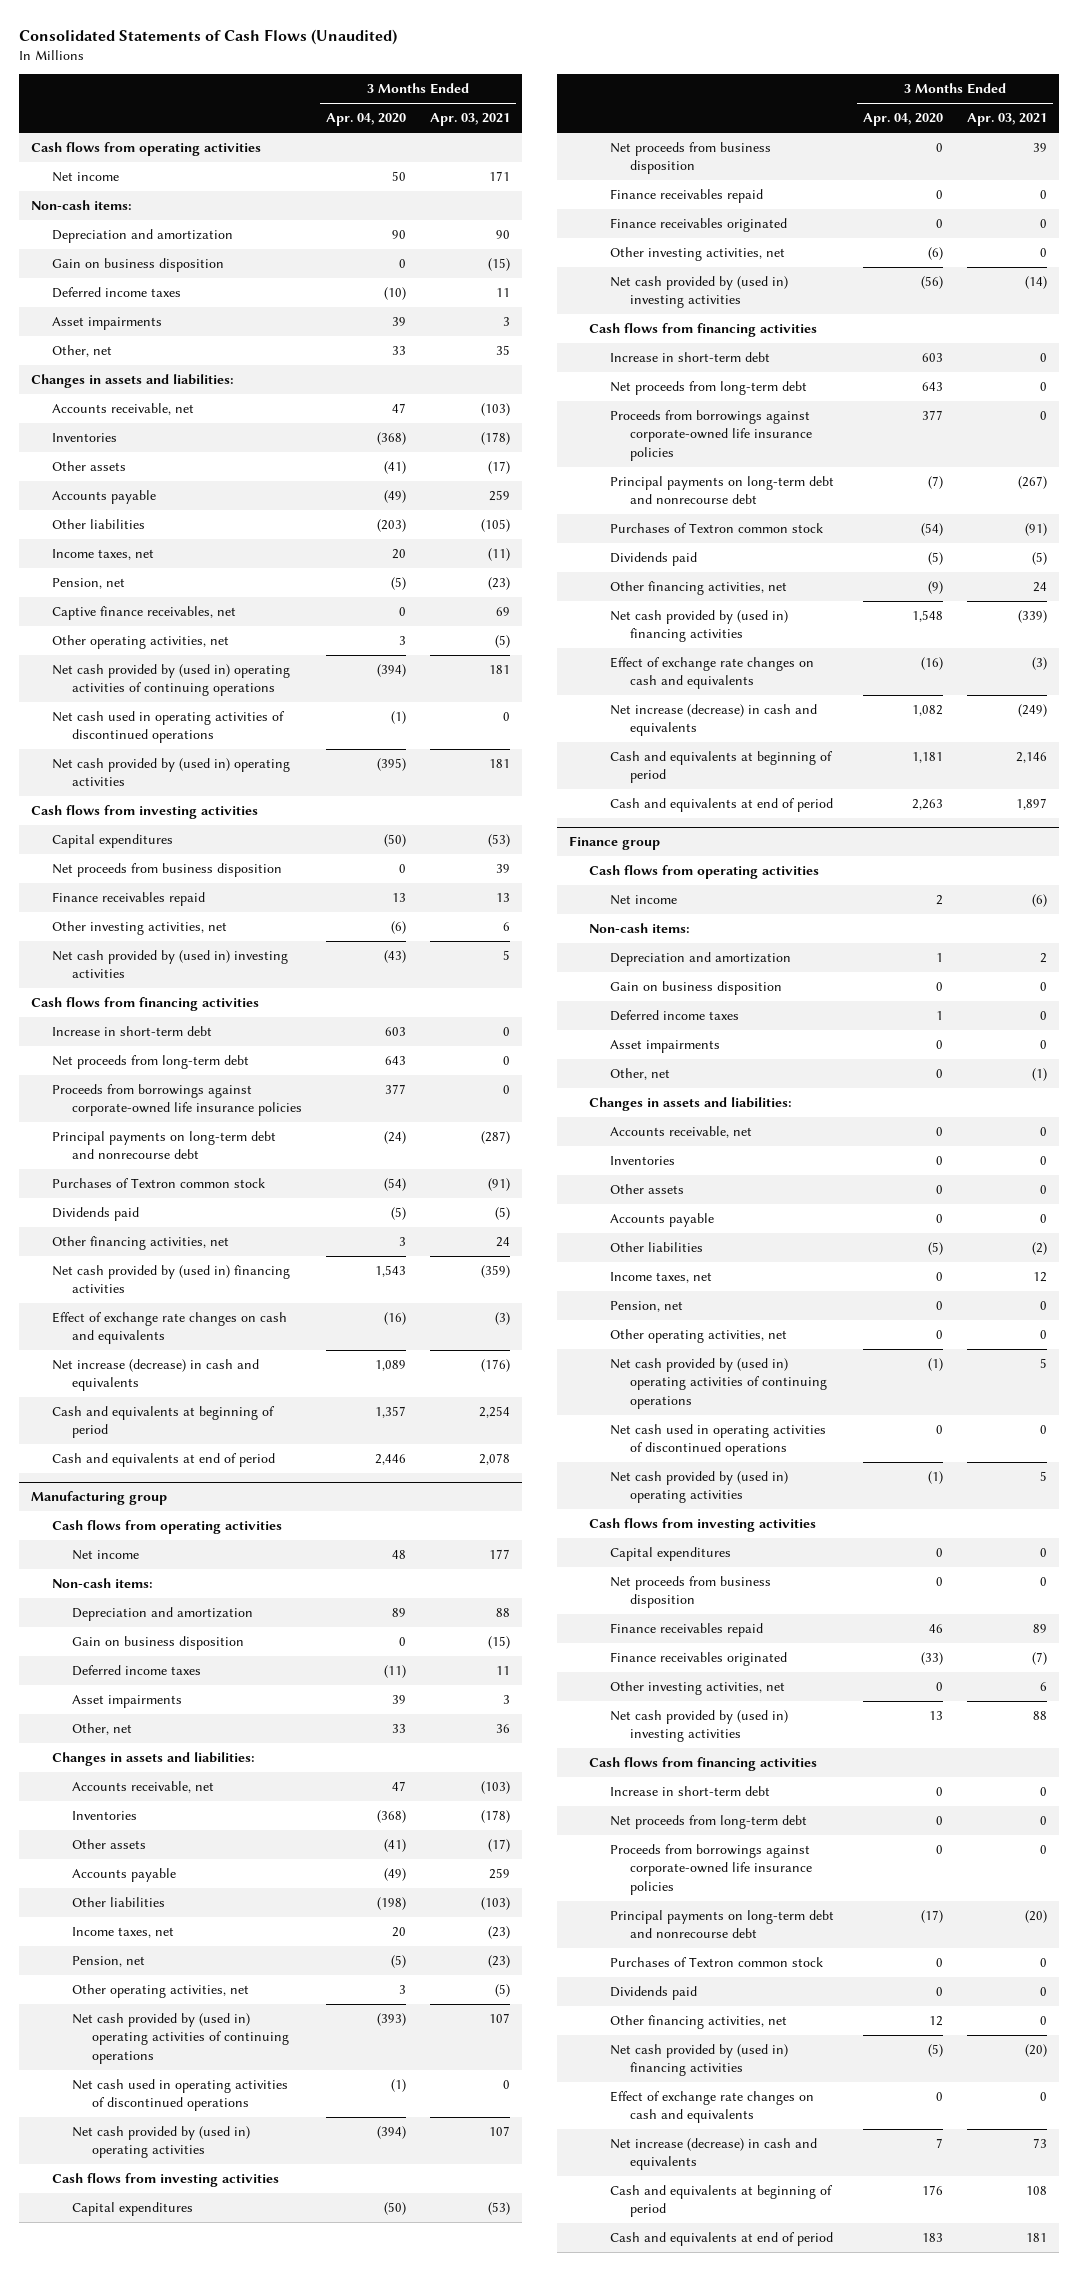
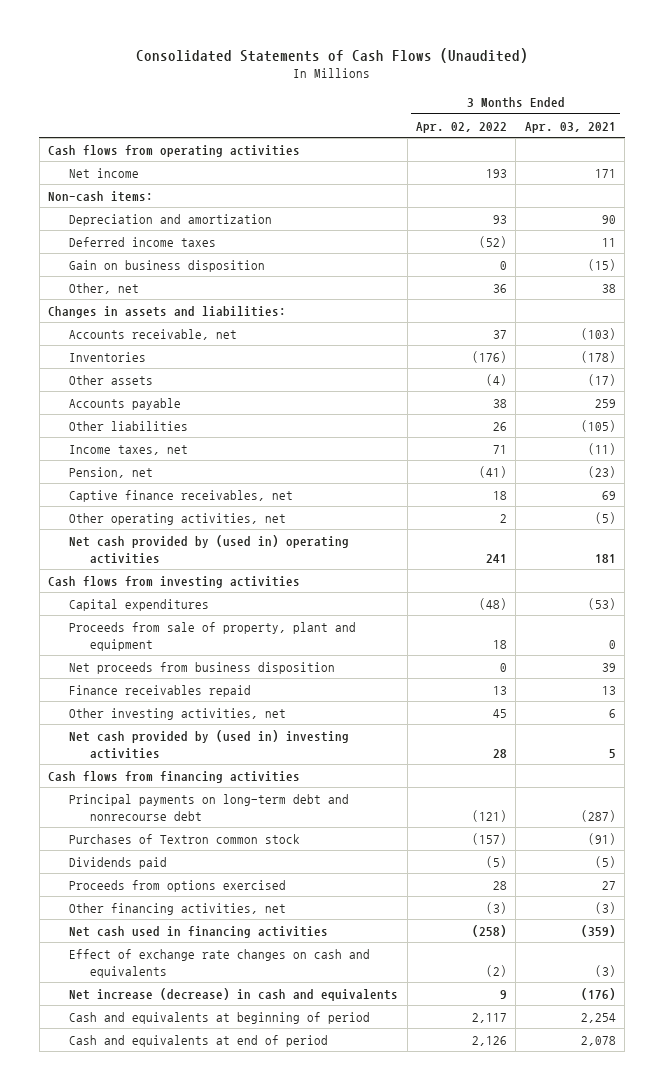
- | 3 Months Ended Apr. 04, 2020 | 3 Months Ended Apr. 03, 2021
+ | 3 Months Ended Apr. 02, 2022 | 3 Months Ended Apr. 03, 2021
- Asset impairments | 39 | 3
- Other, net | 33 | 35
moved down: Gain on business disposition | 0 | (15)
+ Other, net | 36 | 38
- Net cash provided by (used in) operating activities of continuing operations | (394) | 181
- Net cash used in operating activities of discontinued operations | (1) | 0
+ Proceeds from sale of property, plant and equipment | 18 | 0
- Increase in short-term debt | 603 | 0
- Net proceeds from long-term debt | 643 | 0
- Proceeds from borrowings against corporate-owned life insurance policies | 377 | 0
- Other financing activities, net | 3 | 24
- Net cash provided by (used in) financing activities | 1,543 | (359)
+ Proceeds from options exercised | 28 | 27
+ Other financing activities, net | (3) | (3)
+ Net cash used in financing activities | (258) | (359)
- Manufacturing group
- Cash flows from operating activities
- Net income | 48 | 177
- Non-cash items:
- Depreciation and amortization | 89 | 88
- Gain on business disposition | 0 | (15)
- Deferred income taxes | (11) | 11
- Asset impairments | 39 | 3
- Other, net | 33 | 36
- Changes in assets and liabilities:
- Accounts receivable, net | 47 | (103)
- Inventories | (368) | (178)
- Other assets | (41) | (17)
- Accounts payable | (49) | 259
- Other liabilities | (198) | (103)
- Income taxes, net | 20 | (23)
- Pension, net | (5) | (23)
- Other operating activities, net | 3 | (5)
- Net cash provided by (used in) operating activities of continuing operations | (393) | 107
- Net cash used in operating activities of discontinued operations | (1) | 0
- Net cash provided by (used in) operating activities | (394) | 107
- Cash flows from investing activities
- Capital expenditures | (50) | (53)
- Net proceeds from business disposition | 0 | 39
- Finance receivables repaid | 0 | 0
- Finance receivables originated | 0 | 0
- Other investing activities, net | (6) | 0
- Net cash provided by (used in) investing activities | (56) | (14)
- Cash flows from financing activities
- Increase in short-term debt | 603 | 0
- Net proceeds from long-term debt | 643 | 0
- Proceeds from borrowings against corporate-owned life insurance policies | 377 | 0
- Principal payments on long-term debt and nonrecourse debt | (7) | (267)
- Purchases of Textron common stock | (54) | (91)
- Dividends paid | (5) | (5)
- Other financing activities, net | (9) | 24
- Net cash provided by (used in) financing activities | 1,548 | (339)
- Effect of exchange rate changes on cash and equivalents | (16) | (3)
- Net increase (decrease) in cash and equivalents | 1,082 | (249)
- Cash and equivalents at beginning of period | 1,181 | 2,146
- Cash and equivalents at end of period | 2,263 | 1,897
- Finance group
- Cash flows from operating activities
- Net income | 2 | (6)
- Non-cash items:
- Depreciation and amortization | 1 | 2
- Gain on business disposition | 0 | 0
- Deferred income taxes | 1 | 0
- Asset impairments | 0 | 0
- Other, net | 0 | (1)
- Changes in assets and liabilities:
- Accounts receivable, net | 0 | 0
- Inventories | 0 | 0
- Other assets | 0 | 0
- Accounts payable | 0 | 0
- Other liabilities | (5) | (2)
- Income taxes, net | 0 | 12
- Pension, net | 0 | 0
- Other operating activities, net | 0 | 0
- Net cash provided by (used in) operating activities of continuing operations | (1) | 5
- Net cash used in operating activities of discontinued operations | 0 | 0
- Net cash provided by (used in) operating activities | (1) | 5
- Cash flows from investing activities
- Capital expenditures | 0 | 0
- Net proceeds from business disposition | 0 | 0
- Finance receivables repaid | 46 | 89
- Finance receivables originated | (33) | (7)
- Other investing activities, net | 0 | 6
- Net cash provided by (used in) investing activities | 13 | 88
- Cash flows from financing activities
- Increase in short-term debt | 0 | 0
- Net proceeds from long-term debt | 0 | 0
- Proceeds from borrowings against corporate-owned life insurance policies | 0 | 0
- Principal payments on long-term debt and nonrecourse debt | (17) | (20)
- Purchases of Textron common stock | 0 | 0
- Dividends paid | 0 | 0
- Other financing activities, net | 12 | 0
- Net cash provided by (used in) financing activities | (5) | (20)
- Effect of exchange rate changes on cash and equivalents | 0 | 0
- Net increase (decrease) in cash and equivalents | 7 | 73
- Cash and equivalents at beginning of period | 176 | 108
- Cash and equivalents at end of period | 183 | 181

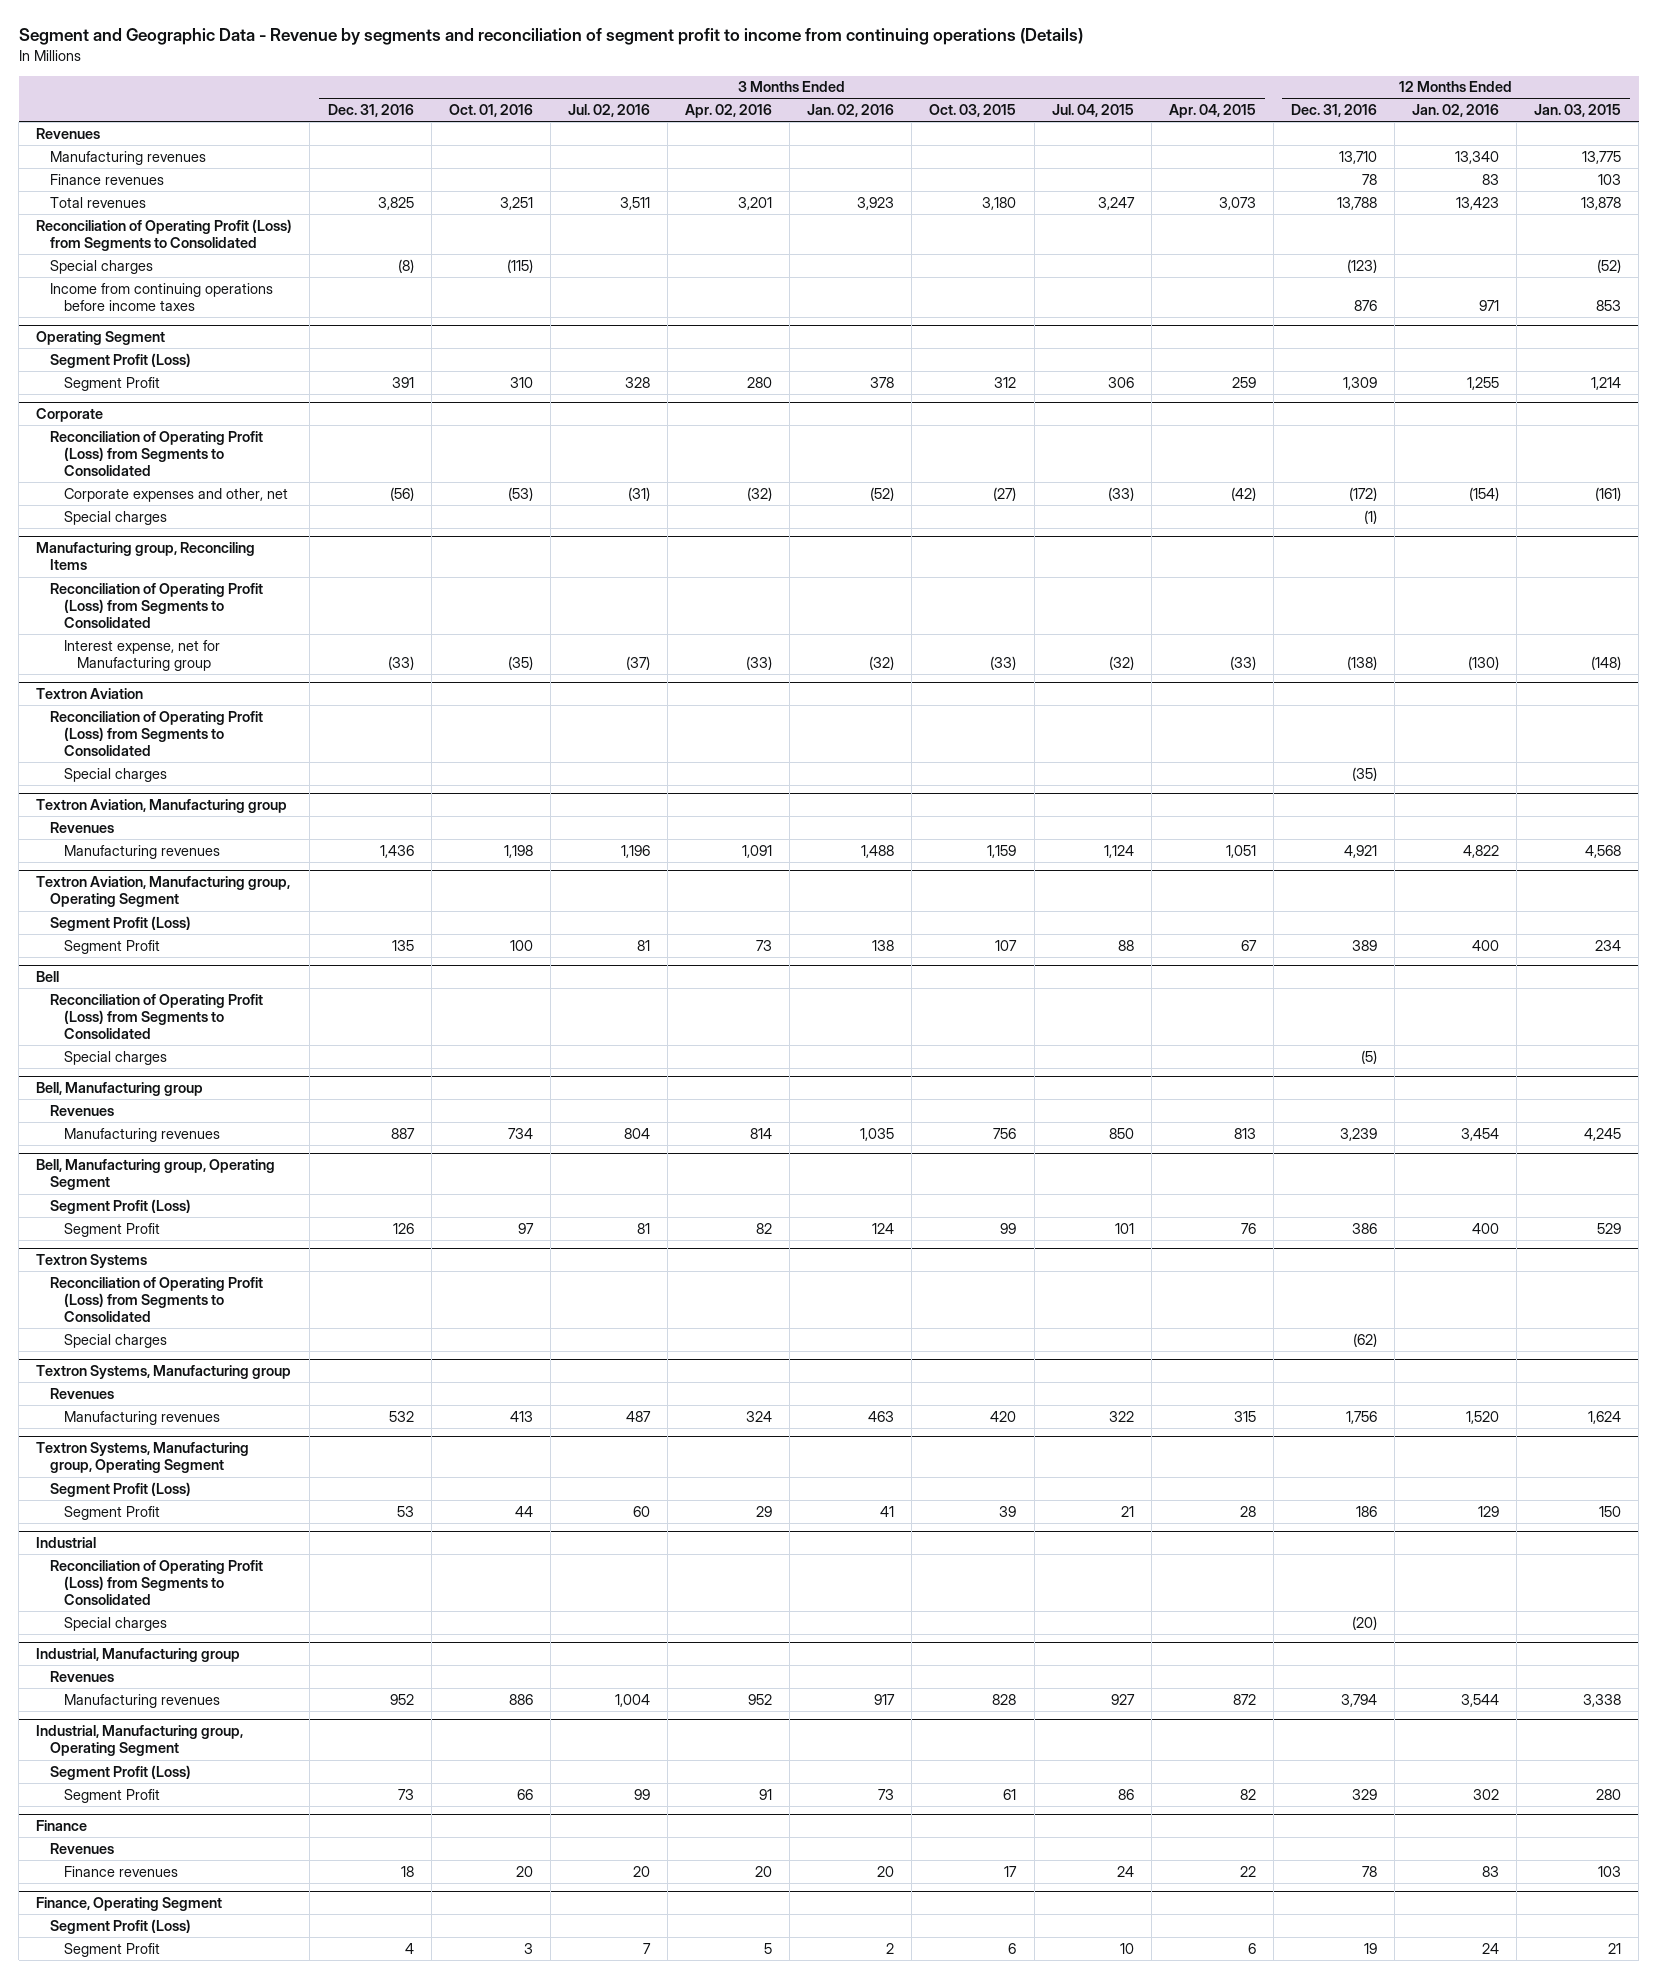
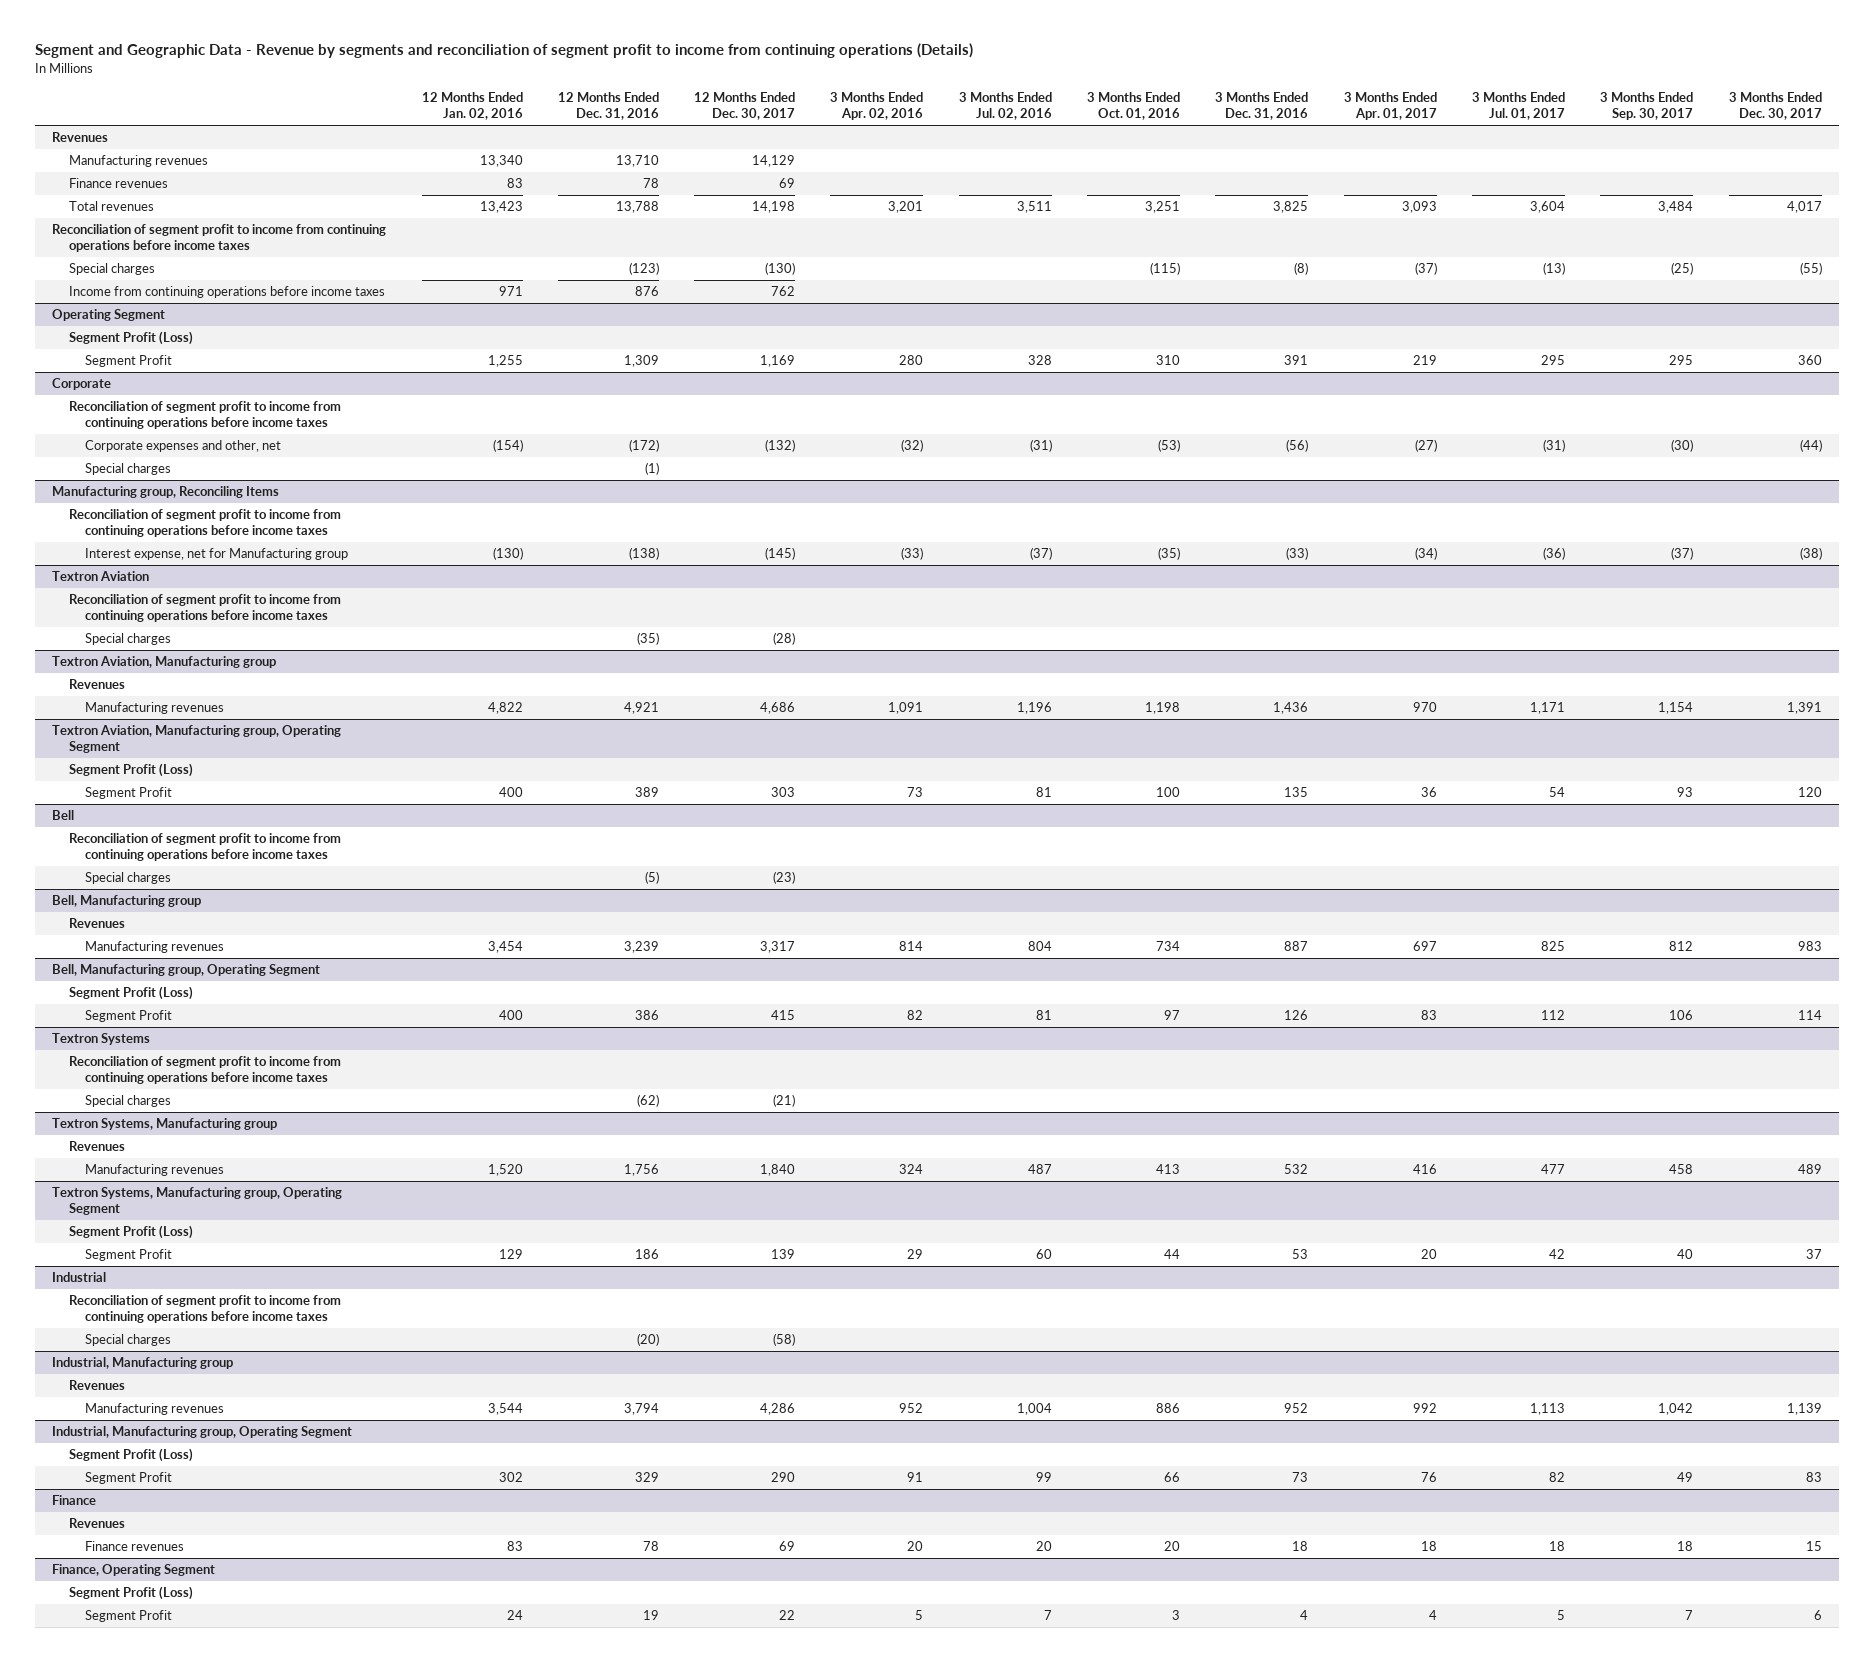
- | 3 Months Ended Dec. 31, 2016 | 3 Months Ended Oct. 01, 2016 | 3 Months Ended Jul. 02, 2016 | 3 Months Ended Apr. 02, 2016 | 3 Months Ended Jan. 02, 2016 | 3 Months Ended Oct. 03, 2015 | 3 Months Ended Jul. 04, 2015 | 3 Months Ended Apr. 04, 2015 | 12 Months Ended Dec. 31, 2016 | 12 Months Ended Jan. 02, 2016 | 12 Months Ended Jan. 03, 2015
+ | 12 Months Ended Jan. 02, 2016 | 12 Months Ended Dec. 31, 2016 | 12 Months Ended Dec. 30, 2017 | 3 Months Ended Apr. 02, 2016 | 3 Months Ended Jul. 02, 2016 | 3 Months Ended Oct. 01, 2016 | 3 Months Ended Dec. 31, 2016 | 3 Months Ended Apr. 01, 2017 | 3 Months Ended Jul. 01, 2017 | 3 Months Ended Sep. 30, 2017 | 3 Months Ended Dec. 30, 2017
- Reconciliation of Operating Profit (Loss) from Segments to Consolidated
+ Reconciliation of segment profit to income from continuing operations before income taxes
@ Corporate
- Reconciliation of Operating Profit (Loss) from Segments to Consolidated
+ Reconciliation of segment profit to income from continuing operations before income taxes
@ Manufacturing group, Reconciling Items
- Reconciliation of Operating Profit (Loss) from Segments to Consolidated
+ Reconciliation of segment profit to income from continuing operations before income taxes
@ Textron Aviation
- Reconciliation of Operating Profit (Loss) from Segments to Consolidated
+ Reconciliation of segment profit to income from continuing operations before income taxes
@ Bell
- Reconciliation of Operating Profit (Loss) from Segments to Consolidated
+ Reconciliation of segment profit to income from continuing operations before income taxes
@ Textron Systems
- Reconciliation of Operating Profit (Loss) from Segments to Consolidated
+ Reconciliation of segment profit to income from continuing operations before income taxes
@ Industrial
- Reconciliation of Operating Profit (Loss) from Segments to Consolidated
+ Reconciliation of segment profit to income from continuing operations before income taxes

